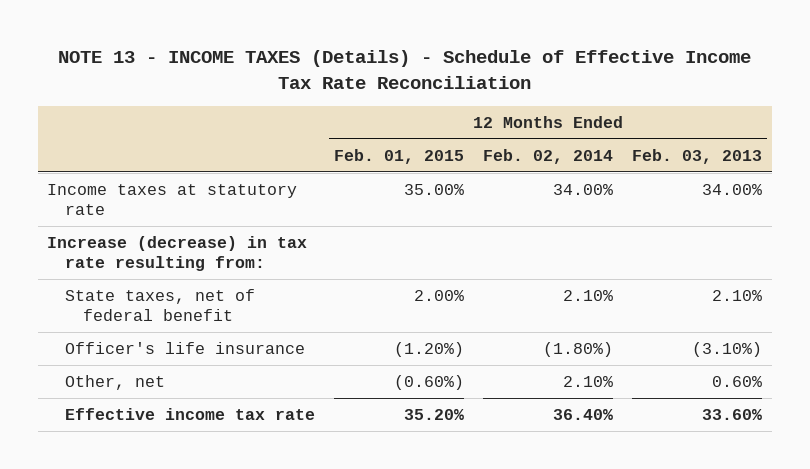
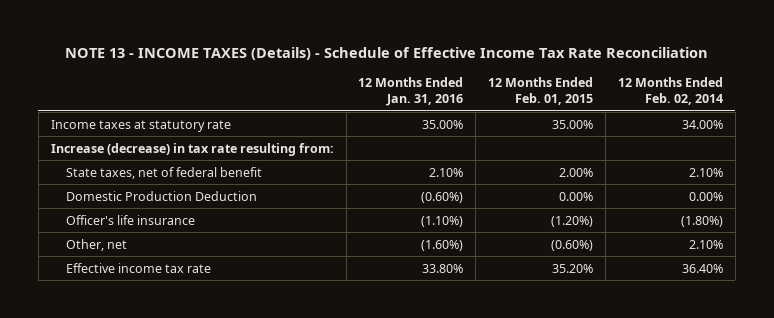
- | 12 Months Ended Feb. 01, 2015 | 12 Months Ended Feb. 02, 2014 | 12 Months Ended Feb. 03, 2013
+ | 12 Months Ended Jan. 31, 2016 | 12 Months Ended Feb. 01, 2015 | 12 Months Ended Feb. 02, 2014
+ Domestic Production Deduction | (0.60%) | 0.00% | 0.00%

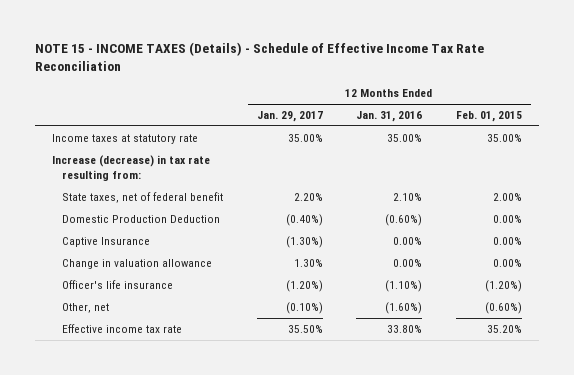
- NOTE 13 - INCOME TAXES (Details) - Schedule of Effective Income Tax Rate Reconciliation
+ NOTE 15 - INCOME TAXES (Details) - Schedule of Effective Income Tax Rate Reconciliation
- | 12 Months Ended Jan. 31, 2016 | 12 Months Ended Feb. 01, 2015 | 12 Months Ended Feb. 02, 2014
+ | 12 Months Ended Jan. 29, 2017 | 12 Months Ended Jan. 31, 2016 | 12 Months Ended Feb. 01, 2015
+ Captive Insurance | (1.30%) | 0.00% | 0.00%
+ Change in valuation allowance | 1.30% | 0.00% | 0.00%

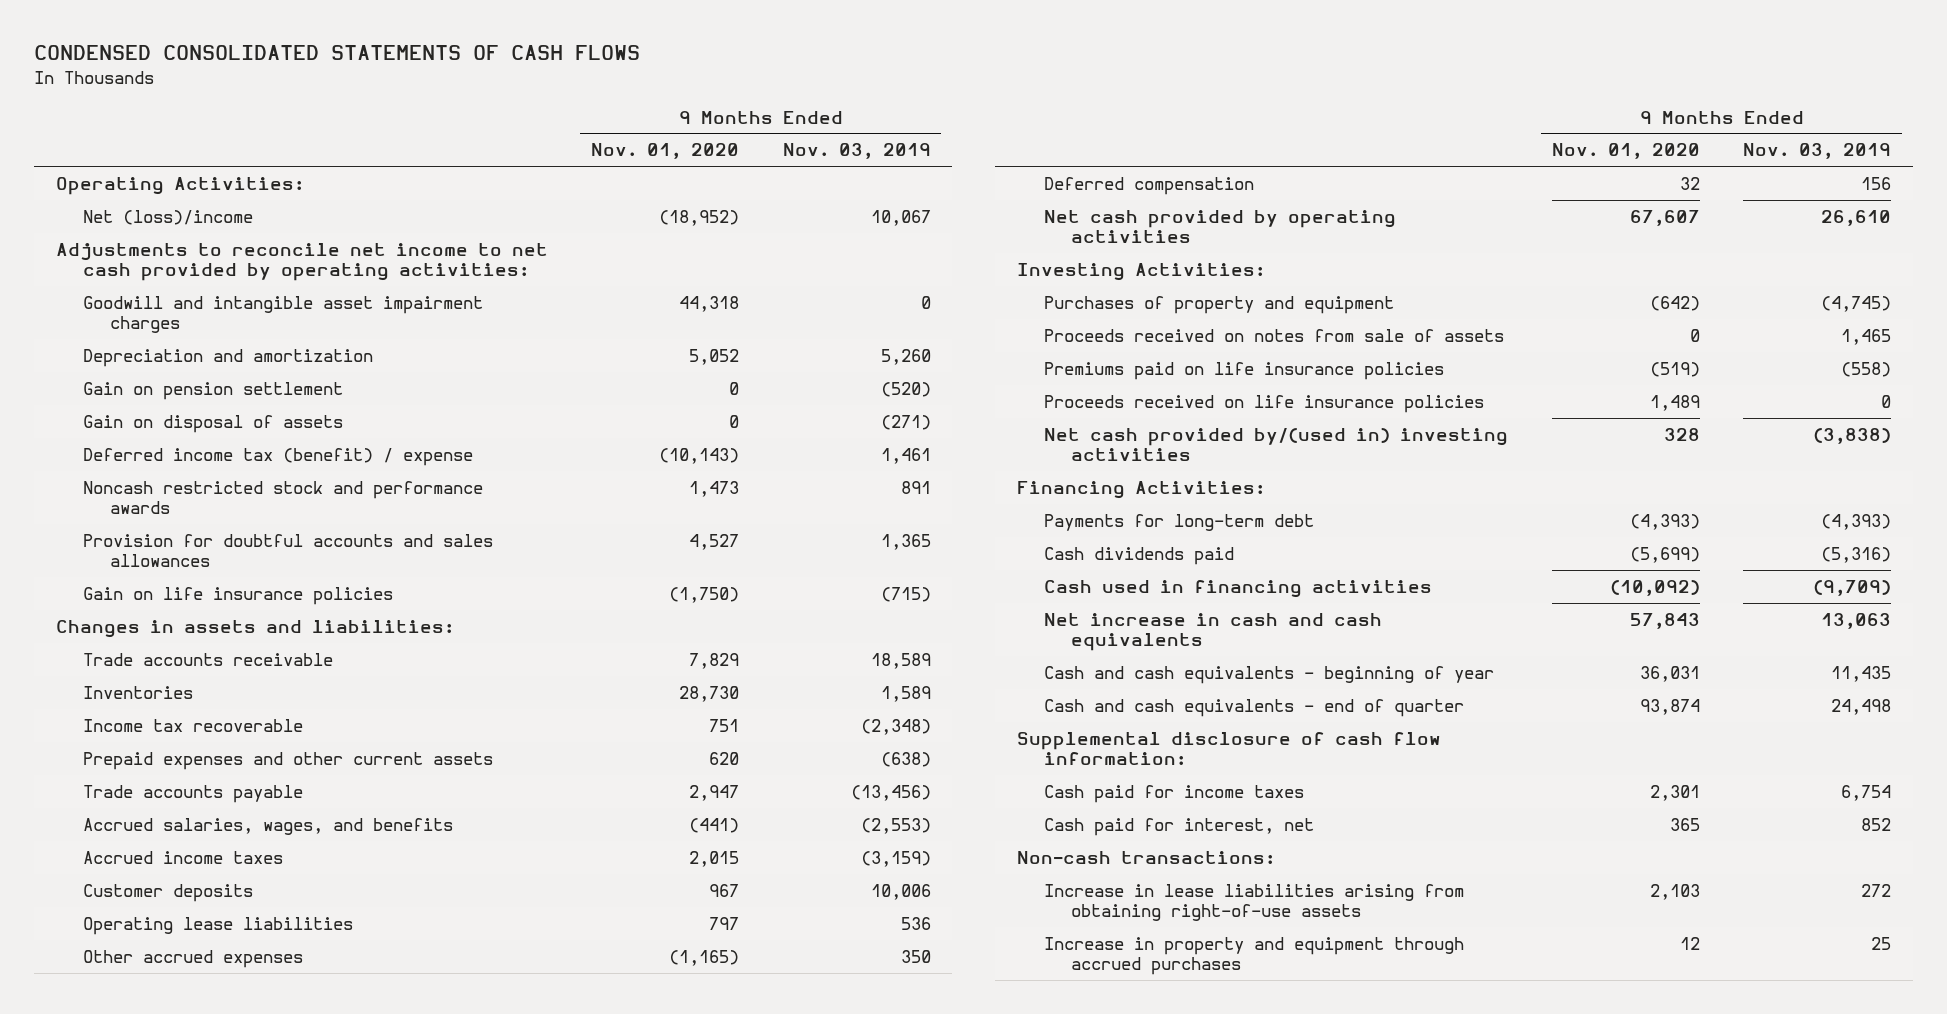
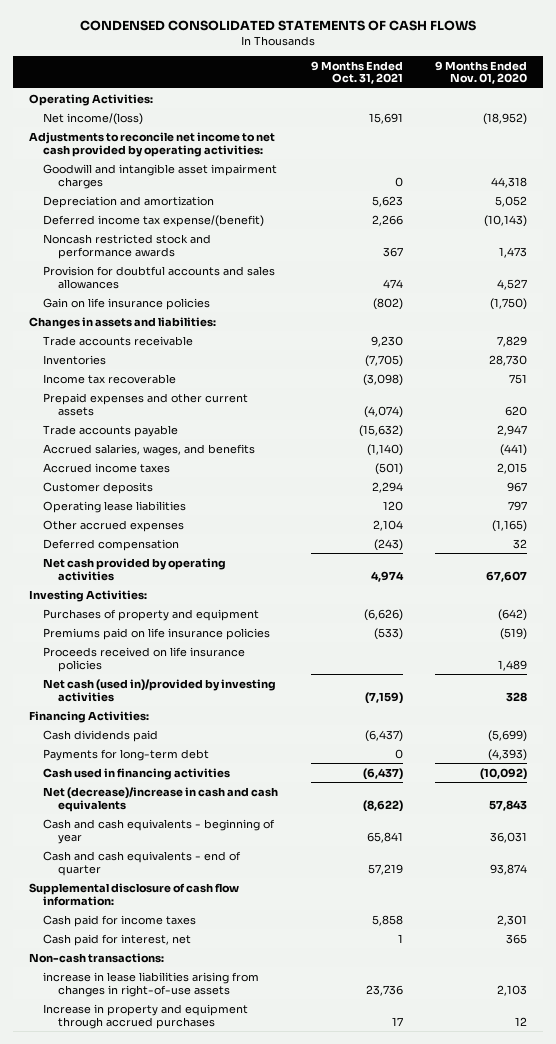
- | 9 Months Ended Nov. 01, 2020 | 9 Months Ended Nov. 03, 2019
+ | 9 Months Ended Oct. 31, 2021 | 9 Months Ended Nov. 01, 2020
- Net (loss)/income | (18,952) | 10,067
+ Net income/(loss) | 15,691 | (18,952)
- Gain on pension settlement | 0 | (520)
- Gain on disposal of assets | 0 | (271)
- Deferred income tax (benefit) / expense | (10,143) | 1,461
+ Deferred income tax expense/(benefit) | 2,266 | (10,143)
- Proceeds received on notes from sale of assets | 0 | 1,465
- Net cash provided by/(used in) investing activities | 328 | (3,838)
+ Net cash (used in)/provided by investing activities | (7,159) | 328
moved down: Payments for long-term debt | 0 | (4,393)
- Net increase in cash and cash equivalents | 57,843 | 13,063
+ Net (decrease)/increase in cash and cash equivalents | (8,622) | 57,843
- Increase in lease liabilities arising from obtaining right-of-use assets | 2,103 | 272
+ increase in lease liabilities arising from changes in right-of-use assets | 23,736 | 2,103

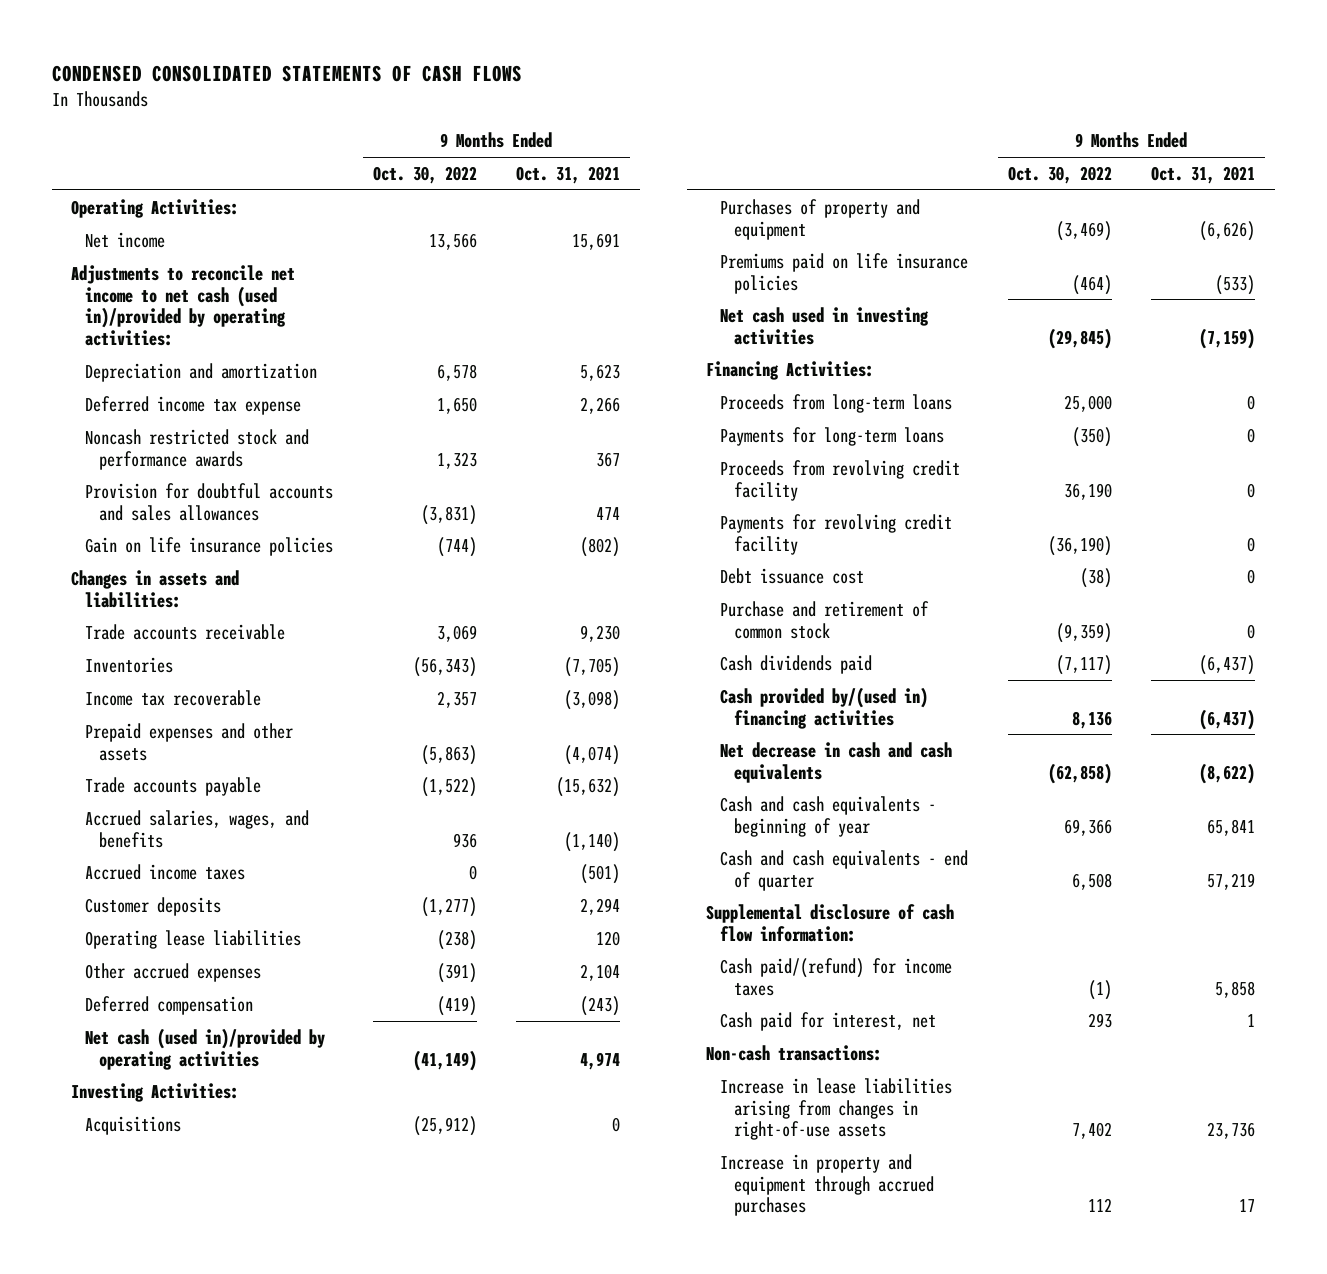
- | 9 Months Ended Oct. 31, 2021 | 9 Months Ended Nov. 01, 2020
+ | 9 Months Ended Oct. 30, 2022 | 9 Months Ended Oct. 31, 2021
- Net income/(loss) | 15,691 | (18,952)
- Adjustments to reconcile net income to net cash provided by operating activities:
- Goodwill and intangible asset impairment charges | 0 | 44,318
+ Net income | 13,566 | 15,691
+ Adjustments to reconcile net income to net cash (used in)/provided by operating activities:
- Deferred income tax expense/(benefit) | 2,266 | (10,143)
+ Deferred income tax expense | 1,650 | 2,266
- Prepaid expenses and other current assets | (4,074) | 620
+ Prepaid expenses and other assets | (5,863) | (4,074)
- Net cash provided by operating activities | 4,974 | 67,607
+ Net cash (used in)/provided by operating activities | (41,149) | 4,974
+ Acquisitions | (25,912) | 0
- Proceeds received on life insurance policies | | 1,489
- Net cash (used in)/provided by investing activities | (7,159) | 328
+ Net cash used in investing activities | (29,845) | (7,159)
+ Proceeds from long-term loans | 25,000 | 0
+ Payments for long-term loans | (350) | 0
+ Proceeds from revolving credit facility | 36,190 | 0
+ Payments for revolving credit facility | (36,190) | 0
+ Debt issuance cost | (38) | 0
+ Purchase and retirement of common stock | (9,359) | 0
- Payments for long-term debt | 0 | (4,393)
- Cash used in financing activities | (6,437) | (10,092)
- Net (decrease)/increase in cash and cash equivalents | (8,622) | 57,843
+ Cash provided by/(used in) financing activities | 8,136 | (6,437)
+ Net decrease in cash and cash equivalents | (62,858) | (8,622)
- Cash paid for income taxes | 5,858 | 2,301
+ Cash paid/(refund) for income taxes | (1) | 5,858
- increase in lease liabilities arising from changes in right-of-use assets | 23,736 | 2,103
+ Increase in lease liabilities arising from changes in right-of-use assets | 7,402 | 23,736

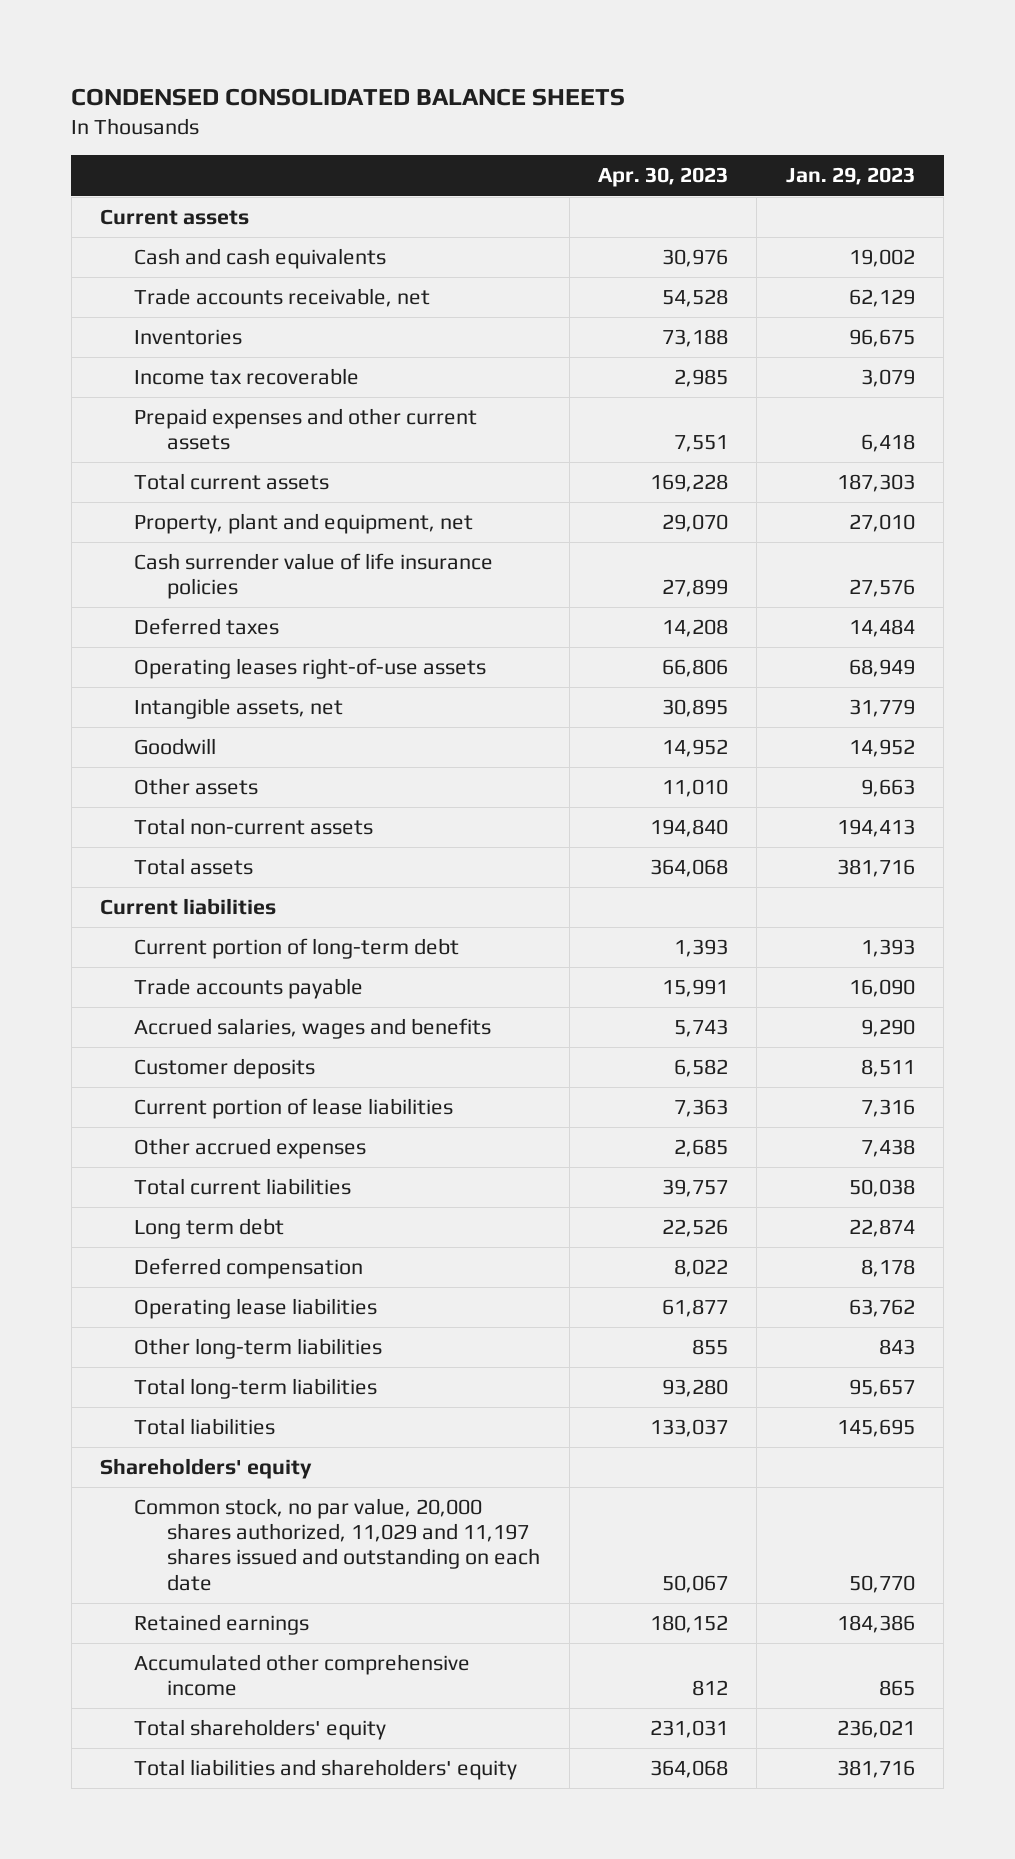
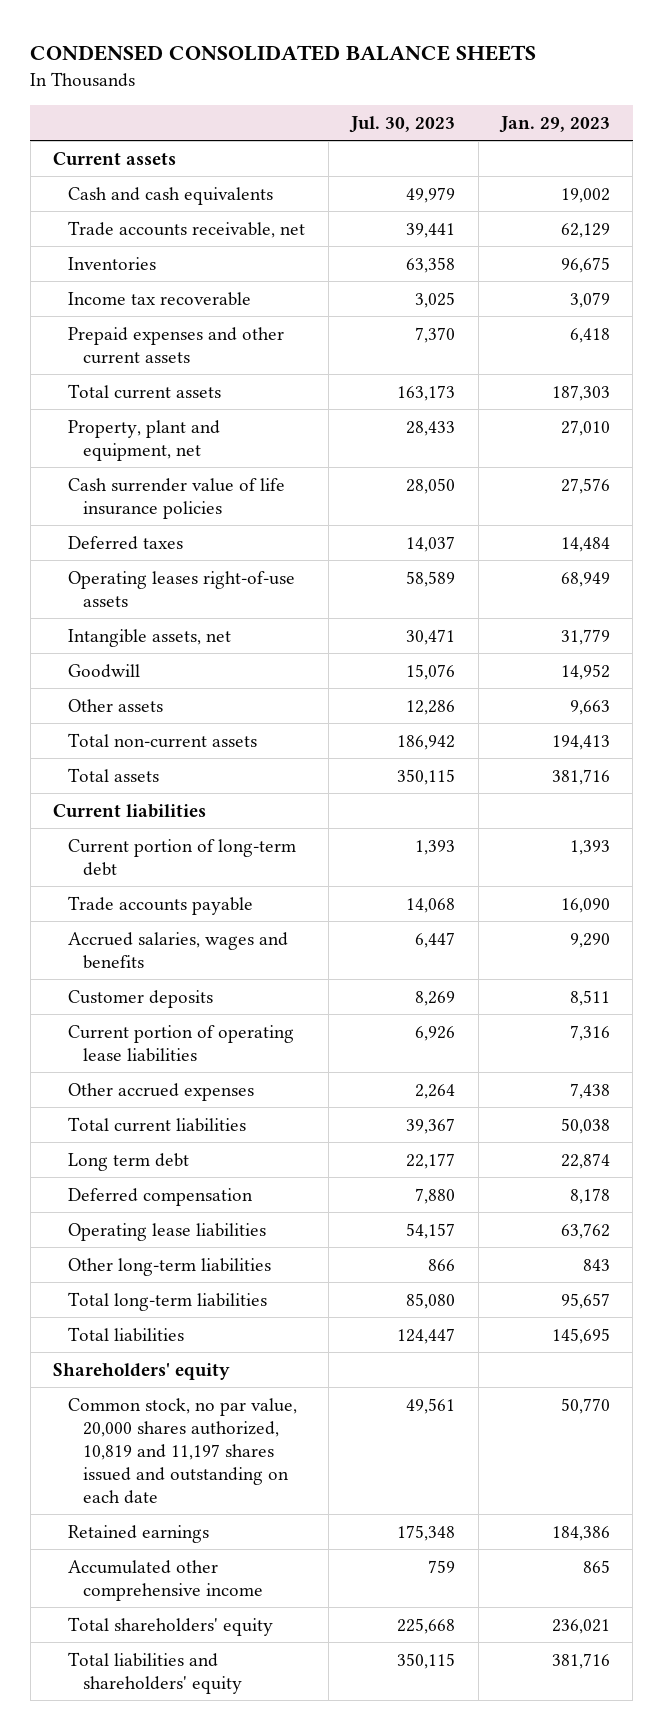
- | Apr. 30, 2023 | Jan. 29, 2023
+ | Jul. 30, 2023 | Jan. 29, 2023
- Current portion of lease liabilities | 7,363 | 7,316
+ Current portion of operating lease liabilities | 6,926 | 7,316
- Common stock, no par value, 20,000 shares authorized, 11,029 and 11,197 shares issued and outstanding on each date | 50,067 | 50,770
+ Common stock, no par value, 20,000 shares authorized, 10,819 and 11,197 shares issued and outstanding on each date | 49,561 | 50,770

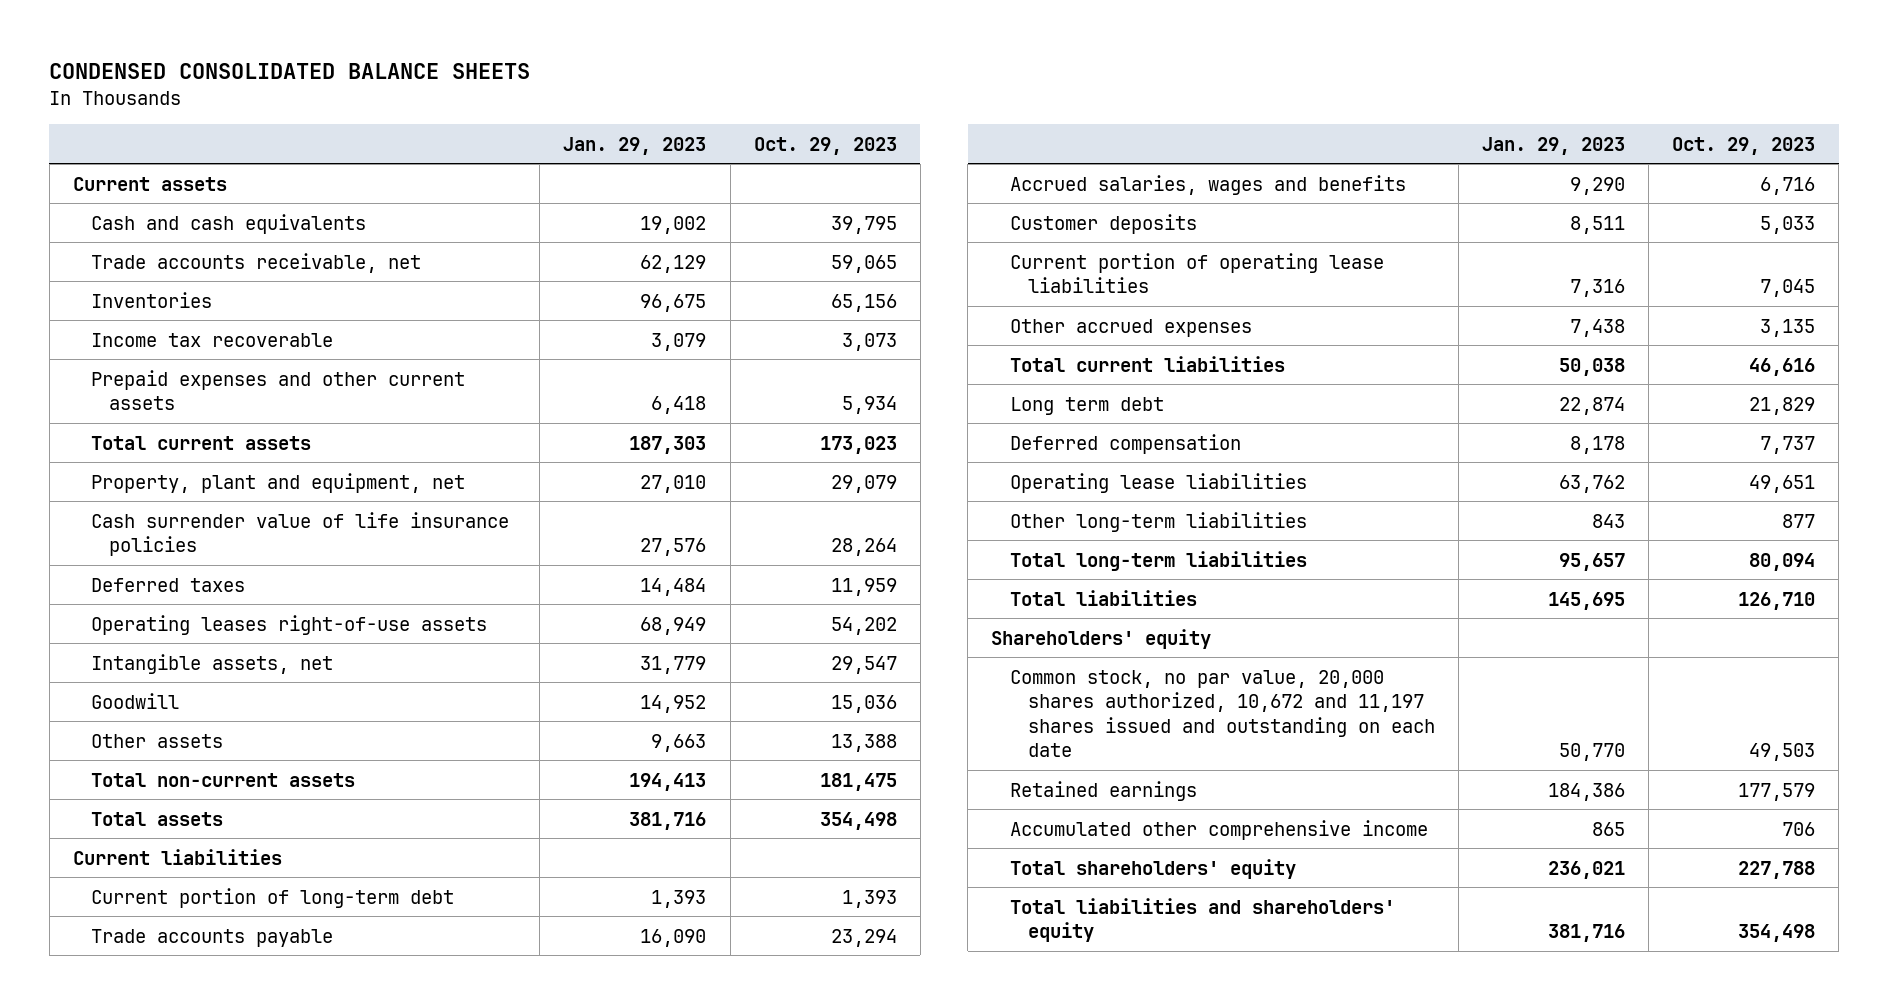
- | Jul. 30, 2023 | Jan. 29, 2023
+ | Jan. 29, 2023 | Oct. 29, 2023
- Common stock, no par value, 20,000 shares authorized, 10,819 and 11,197 shares issued and outstanding on each date | 49,561 | 50,770
+ Common stock, no par value, 20,000 shares authorized, 10,672 and 11,197 shares issued and outstanding on each date | 50,770 | 49,503

